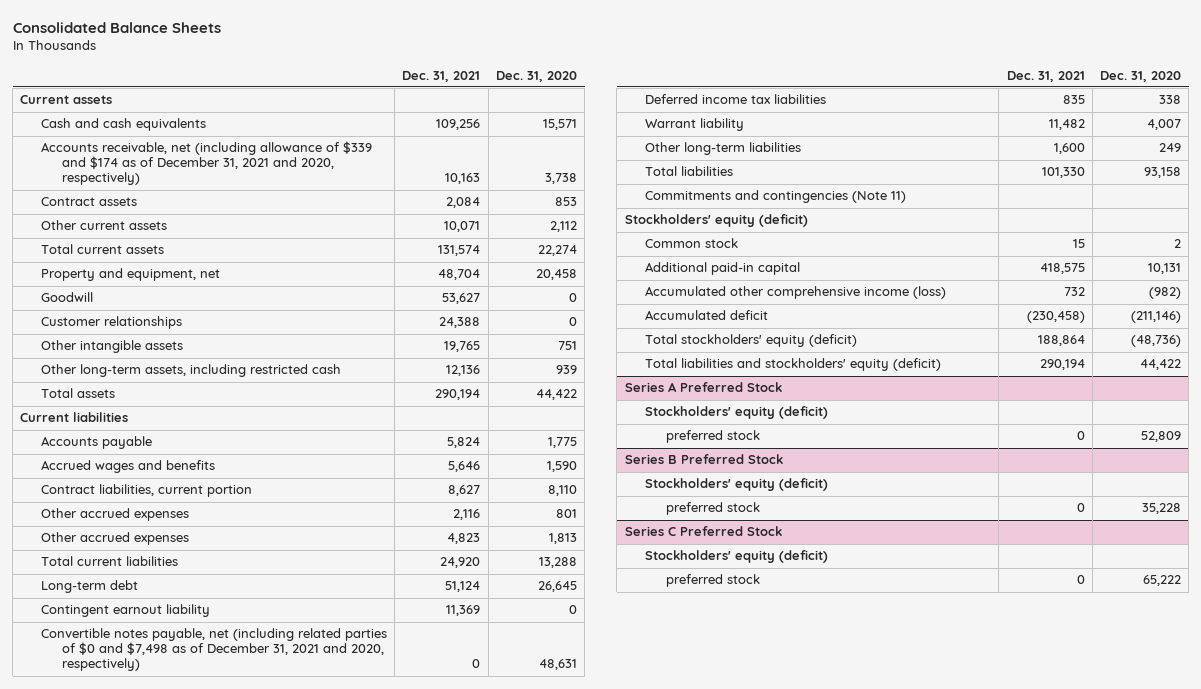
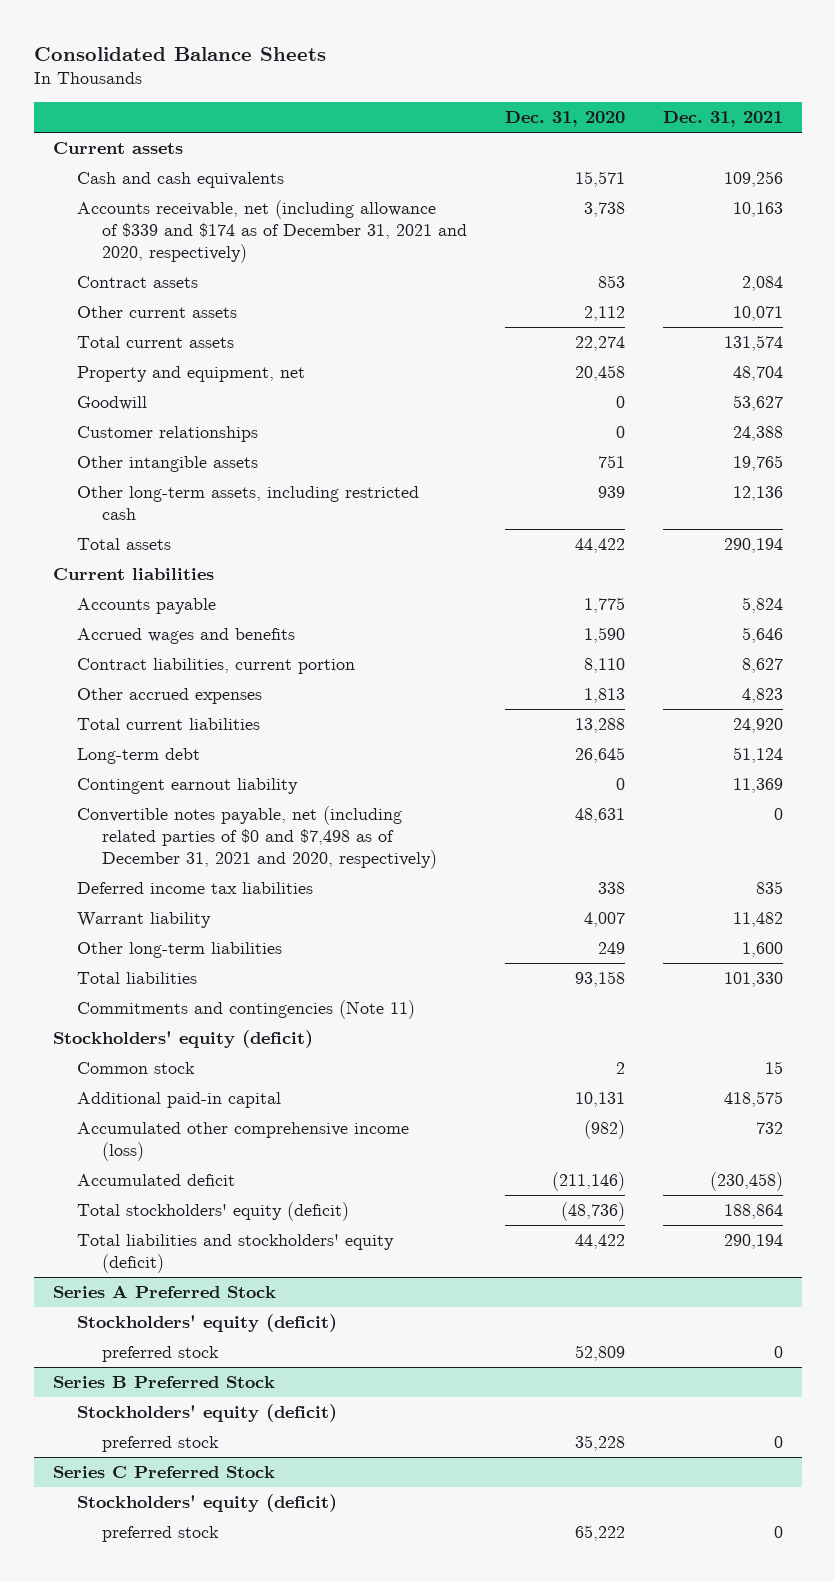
- | Dec. 31, 2021 | Dec. 31, 2020
+ | Dec. 31, 2020 | Dec. 31, 2021
- Other accrued expenses | 2,116 | 801

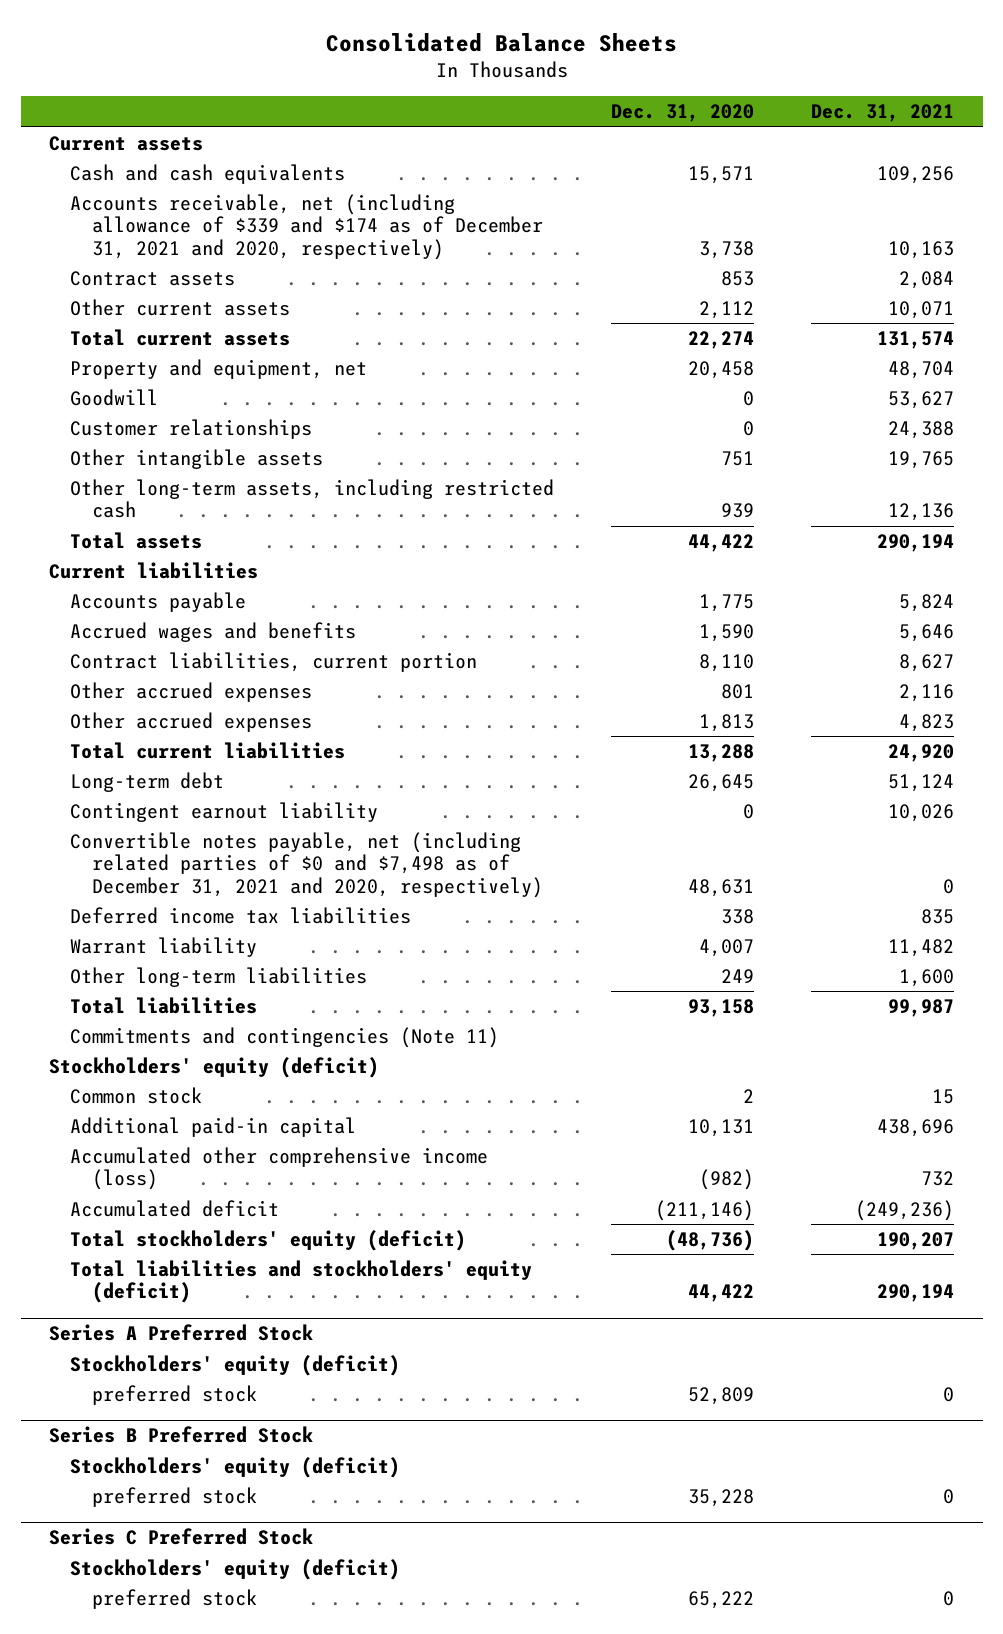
+ Other accrued expenses | 801 | 2,116
- Contingent earnout liability | 0 | 11,369
+ Contingent earnout liability | 0 | 10,026
- Total liabilities | 93,158 | 101,330
+ Total liabilities | 93,158 | 99,987
- Additional paid-in capital | 10,131 | 418,575
+ Additional paid-in capital | 10,131 | 438,696
- Accumulated deficit | (211,146) | (230,458)
- Total stockholders' equity (deficit) | (48,736) | 188,864
+ Accumulated deficit | (211,146) | (249,236)
+ Total stockholders' equity (deficit) | (48,736) | 190,207

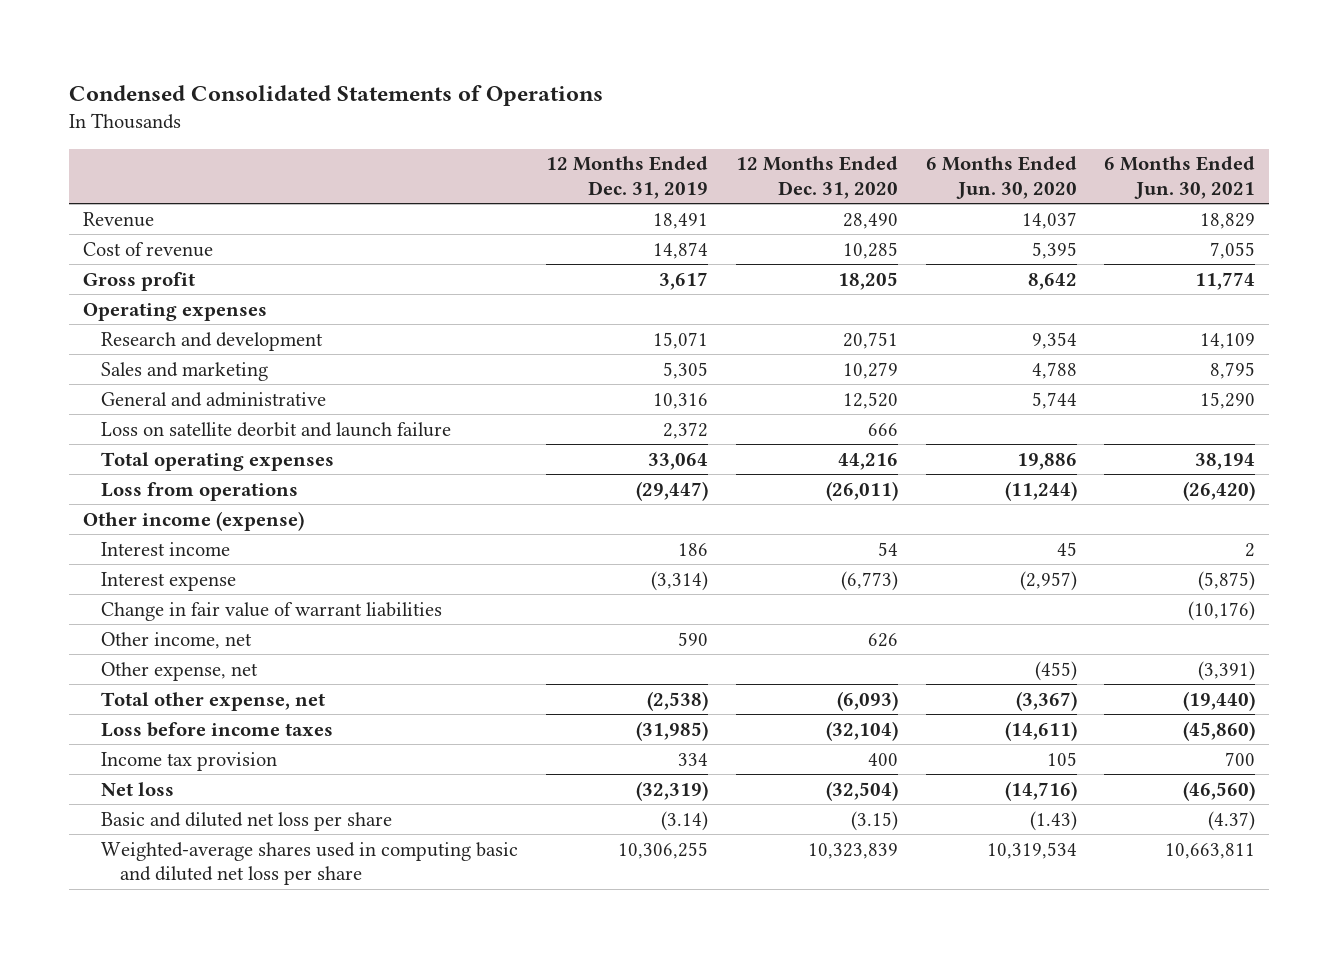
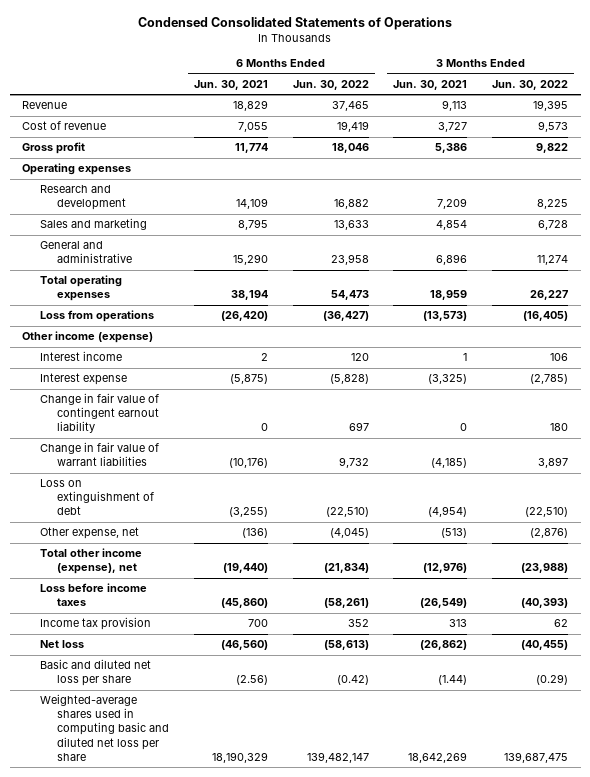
- | 12 Months Ended Dec. 31, 2019 | 12 Months Ended Dec. 31, 2020 | 6 Months Ended Jun. 30, 2020 | 6 Months Ended Jun. 30, 2021
+ | 6 Months Ended Jun. 30, 2021 | 6 Months Ended Jun. 30, 2022 | 3 Months Ended Jun. 30, 2021 | 3 Months Ended Jun. 30, 2022
- Loss on satellite deorbit and launch failure | 2,372 | 666 | |
+ Change in fair value of contingent earnout liability | 0 | 697 | 0 | 180
- Other income, net | 590 | 626 | |
- Other expense, net | | | (455) | (3,391)
- Total other expense, net | (2,538) | (6,093) | (3,367) | (19,440)
+ Loss on extinguishment of debt | (3,255) | (22,510) | (4,954) | (22,510)
+ Other expense, net | (136) | (4,045) | (513) | (2,876)
+ Total other income (expense), net | (19,440) | (21,834) | (12,976) | (23,988)
- Basic and diluted net loss per share | (3.14) | (3.15) | (1.43) | (4.37)
- Weighted-average shares used in computing basic and diluted net loss per share | 10,306,255 | 10,323,839 | 10,319,534 | 10,663,811
+ Basic and diluted net loss per share | (2.56) | (0.42) | (1.44) | (0.29)
+ Weighted-average shares used in computing basic and diluted net loss per share | 18,190,329 | 139,482,147 | 18,642,269 | 139,687,475

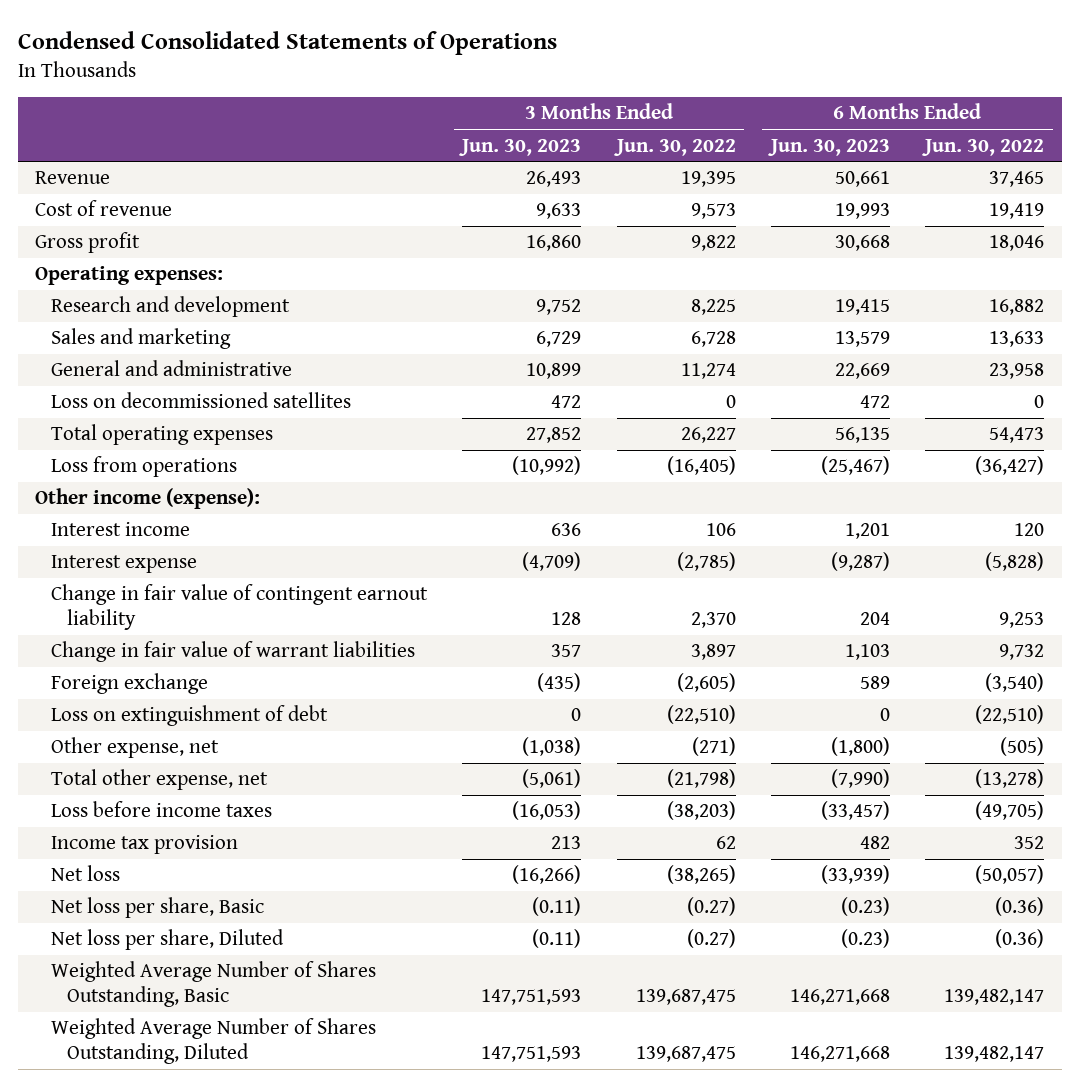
- | 6 Months Ended Jun. 30, 2021 | 6 Months Ended Jun. 30, 2022 | 3 Months Ended Jun. 30, 2021 | 3 Months Ended Jun. 30, 2022
+ | 3 Months Ended Jun. 30, 2023 | 3 Months Ended Jun. 30, 2022 | 6 Months Ended Jun. 30, 2023 | 6 Months Ended Jun. 30, 2022
- Operating expenses
+ Operating expenses:
+ Loss on decommissioned satellites | 472 | 0 | 472 | 0
- Other income (expense)
+ Other income (expense):
- Change in fair value of contingent earnout liability | 0 | 697 | 0 | 180
+ Change in fair value of contingent earnout liability | 128 | 2,370 | 204 | 9,253
+ Foreign exchange | (435) | (2,605) | 589 | (3,540)
- Other expense, net | (136) | (4,045) | (513) | (2,876)
- Total other income (expense), net | (19,440) | (21,834) | (12,976) | (23,988)
- Loss before income taxes | (45,860) | (58,261) | (26,549) | (40,393)
+ Other expense, net | (1,038) | (271) | (1,800) | (505)
+ Total other expense, net | (5,061) | (21,798) | (7,990) | (13,278)
+ Loss before income taxes | (16,053) | (38,203) | (33,457) | (49,705)
- Net loss | (46,560) | (58,613) | (26,862) | (40,455)
- Basic and diluted net loss per share | (2.56) | (0.42) | (1.44) | (0.29)
- Weighted-average shares used in computing basic and diluted net loss per share | 18,190,329 | 139,482,147 | 18,642,269 | 139,687,475
+ Net loss | (16,266) | (38,265) | (33,939) | (50,057)
+ Net loss per share, Basic | (0.11) | (0.27) | (0.23) | (0.36)
+ Net loss per share, Diluted | (0.11) | (0.27) | (0.23) | (0.36)
+ Weighted Average Number of Shares Outstanding, Basic | 147,751,593 | 139,687,475 | 146,271,668 | 139,482,147
+ Weighted Average Number of Shares Outstanding, Diluted | 147,751,593 | 139,687,475 | 146,271,668 | 139,482,147

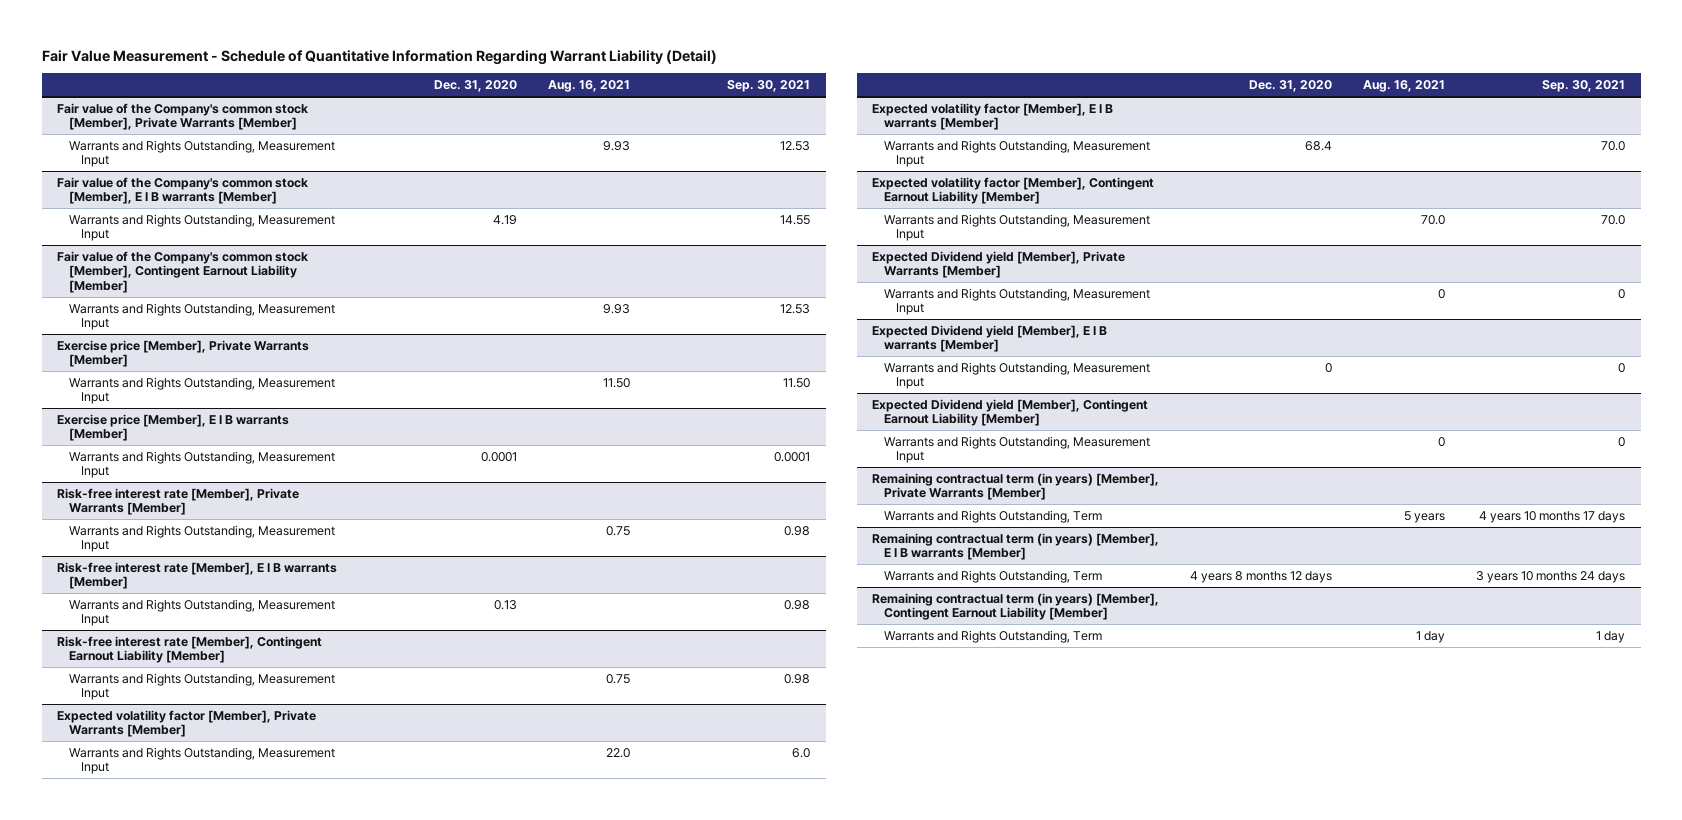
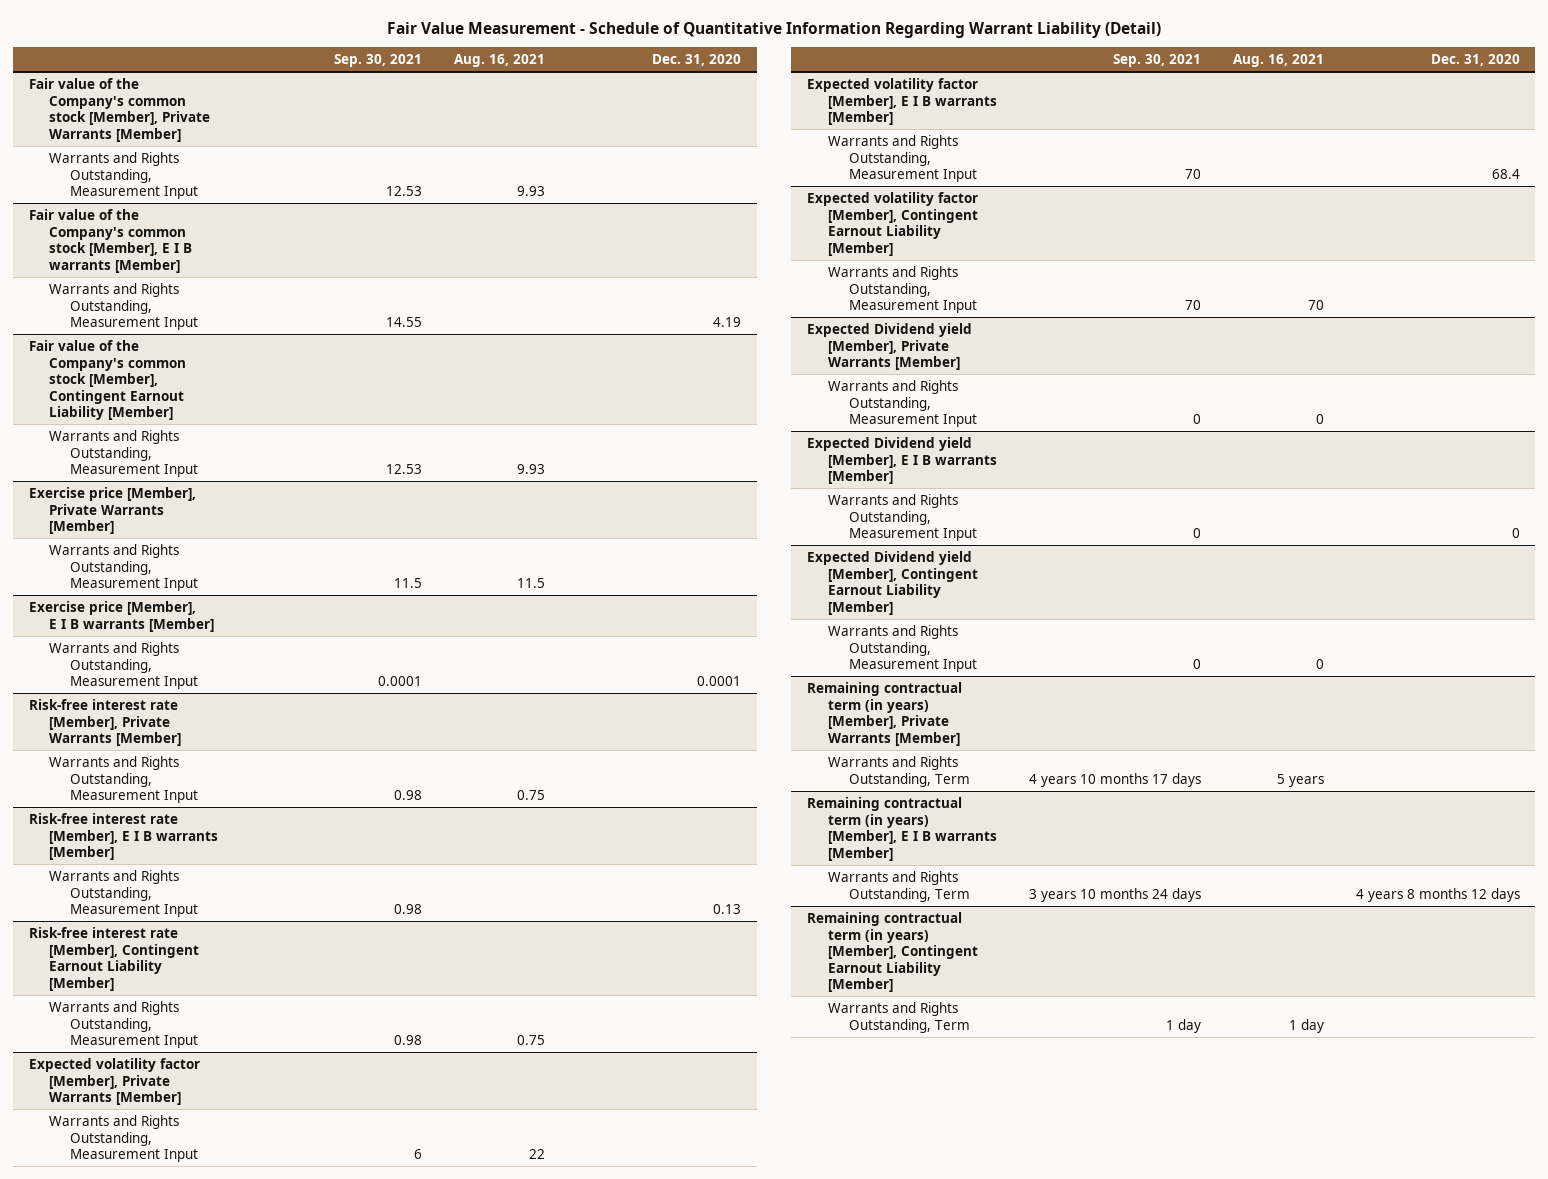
- | Dec. 31, 2020 | Aug. 16, 2021 | Sep. 30, 2021
+ | Sep. 30, 2021 | Aug. 16, 2021 | Dec. 31, 2020
@ Exercise price [Member], Private Warrants [Member]
- Warrants and Rights Outstanding, Measurement Input | | 11.50 | 11.50
+ Warrants and Rights Outstanding, Measurement Input | 11.5 | 11.5 |
@ Expected volatility factor [Member], Private Warrants [Member]
- Warrants and Rights Outstanding, Measurement Input | | 22.0 | 6.0
+ Warrants and Rights Outstanding, Measurement Input | 6 | 22 |
@ Expected volatility factor [Member], E I B warrants [Member]
- Warrants and Rights Outstanding, Measurement Input | 68.4 | | 70.0
+ Warrants and Rights Outstanding, Measurement Input | 70 | | 68.4
@ Expected volatility factor [Member], Contingent Earnout Liability [Member]
- Warrants and Rights Outstanding, Measurement Input | | 70.0 | 70.0
+ Warrants and Rights Outstanding, Measurement Input | 70 | 70 |

